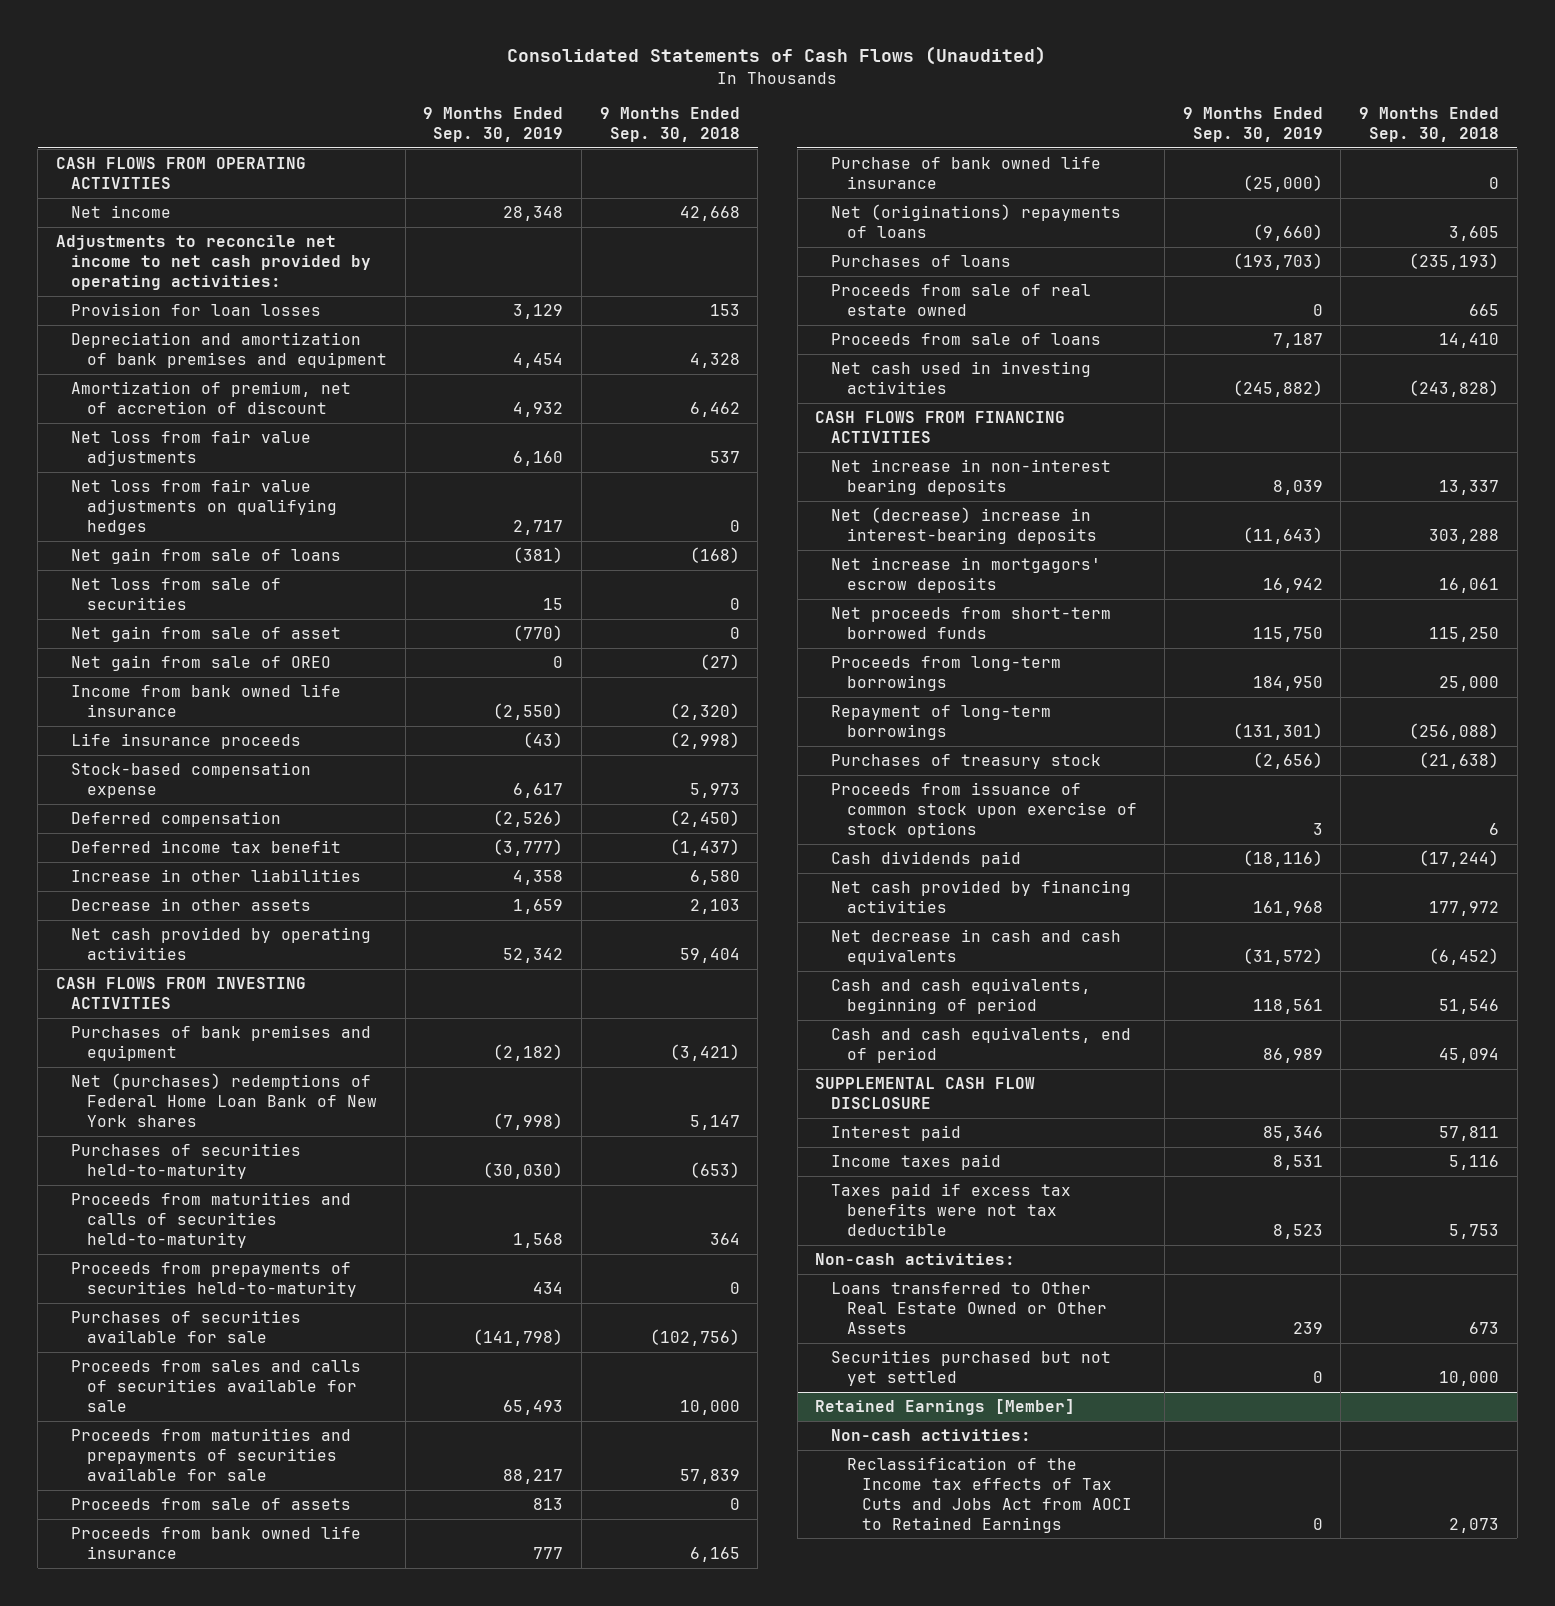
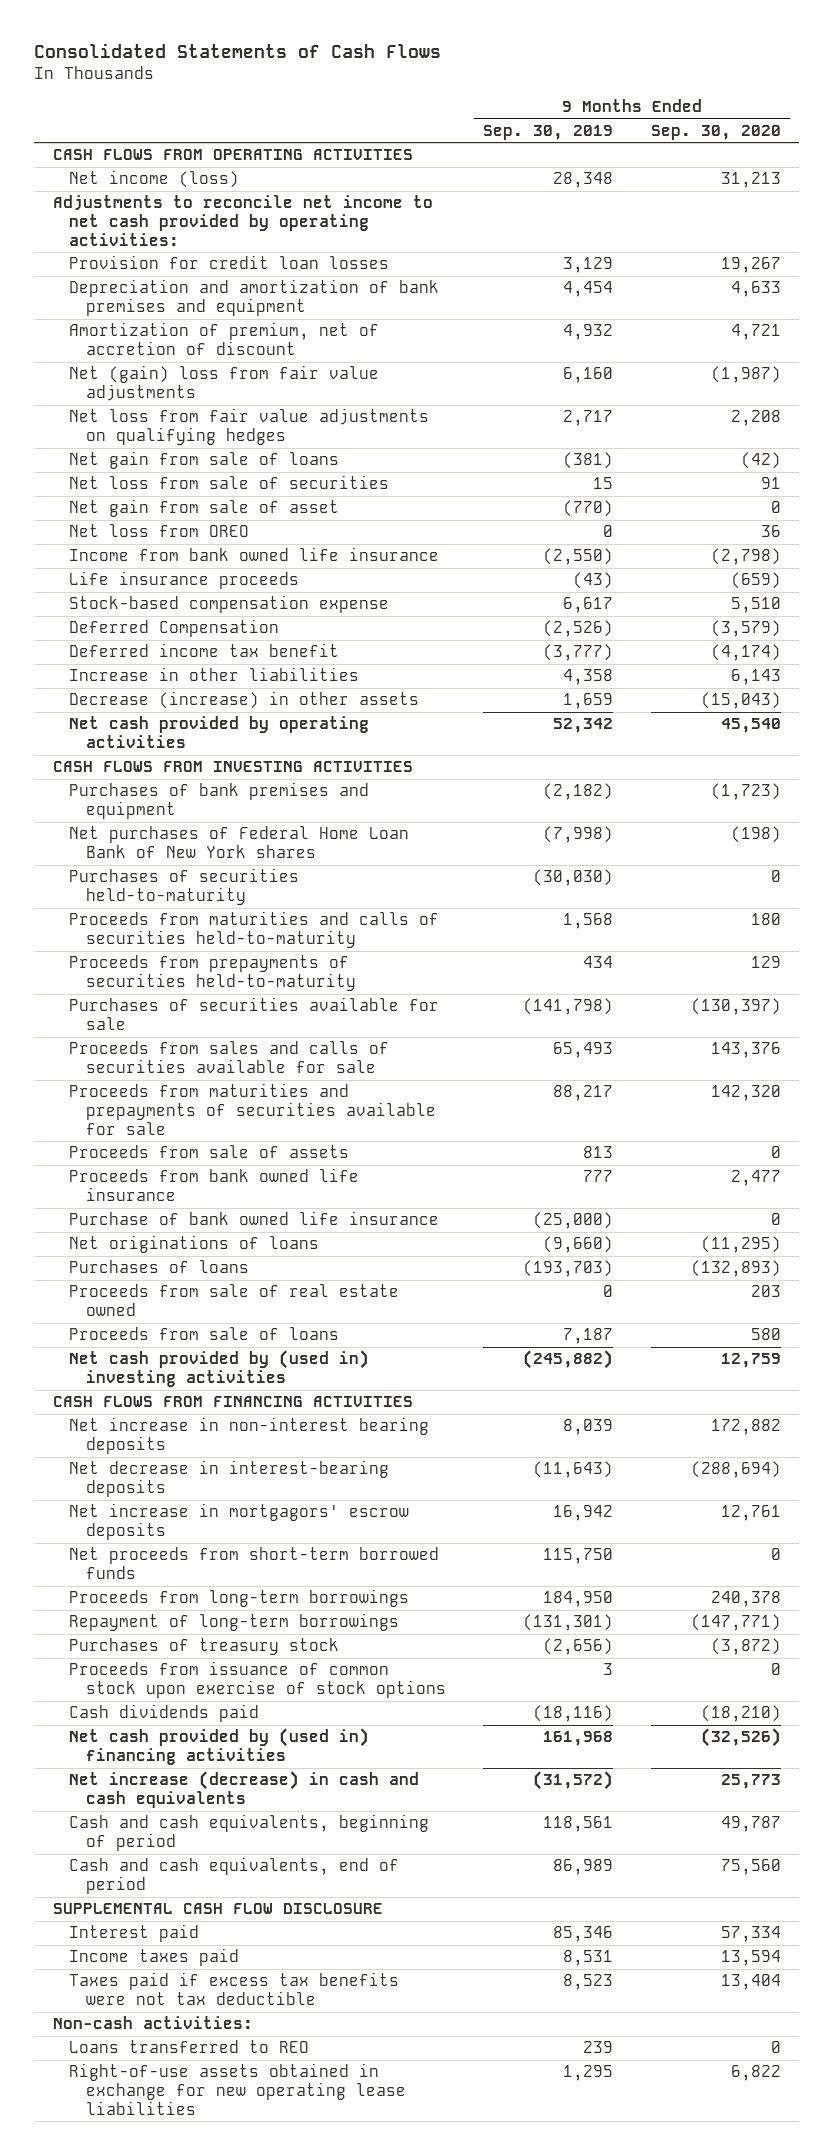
- Consolidated Statements of Cash Flows (Unaudited)
+ Consolidated Statements of Cash Flows
- | 9 Months Ended Sep. 30, 2019 | 9 Months Ended Sep. 30, 2018
+ | 9 Months Ended Sep. 30, 2019 | 9 Months Ended Sep. 30, 2020
- Net income | 28,348 | 42,668
+ Net income (loss) | 28,348 | 31,213
- Provision for loan losses | 3,129 | 153
+ Provision for credit loan losses | 3,129 | 19,267
- Net loss from fair value adjustments | 6,160 | 537
+ Net (gain) loss from fair value adjustments | 6,160 | (1,987)
- Net gain from sale of OREO | 0 | (27)
+ Net loss from OREO | 0 | 36
- Deferred compensation | (2,526) | (2,450)
+ Deferred Compensation | (2,526) | (3,579)
- Decrease in other assets | 1,659 | 2,103
+ Decrease (increase) in other assets | 1,659 | (15,043)
- Net (purchases) redemptions of Federal Home Loan Bank of New York shares | (7,998) | 5,147
+ Net purchases of Federal Home Loan Bank of New York shares | (7,998) | (198)
- Net (originations) repayments of loans | (9,660) | 3,605
+ Net originations of loans | (9,660) | (11,295)
- Net cash used in investing activities | (245,882) | (243,828)
+ Net cash provided by (used in) investing activities | (245,882) | 12,759
- Net (decrease) increase in interest-bearing deposits | (11,643) | 303,288
+ Net decrease in interest-bearing deposits | (11,643) | (288,694)
- Net cash provided by financing activities | 161,968 | 177,972
- Net decrease in cash and cash equivalents | (31,572) | (6,452)
+ Net cash provided by (used in) financing activities | 161,968 | (32,526)
+ Net increase (decrease) in cash and cash equivalents | (31,572) | 25,773
- Loans transferred to Other Real Estate Owned or Other Assets | 239 | 673
- Securities purchased but not yet settled | 0 | 10,000
- Retained Earnings [Member]
- Non-cash activities:
- Reclassification of the Income tax effects of Tax Cuts and Jobs Act from AOCI to Retained Earnings | 0 | 2,073
+ Loans transferred to REO | 239 | 0
+ Right-of-use assets obtained in exchange for new operating lease liabilities | 1,295 | 6,822

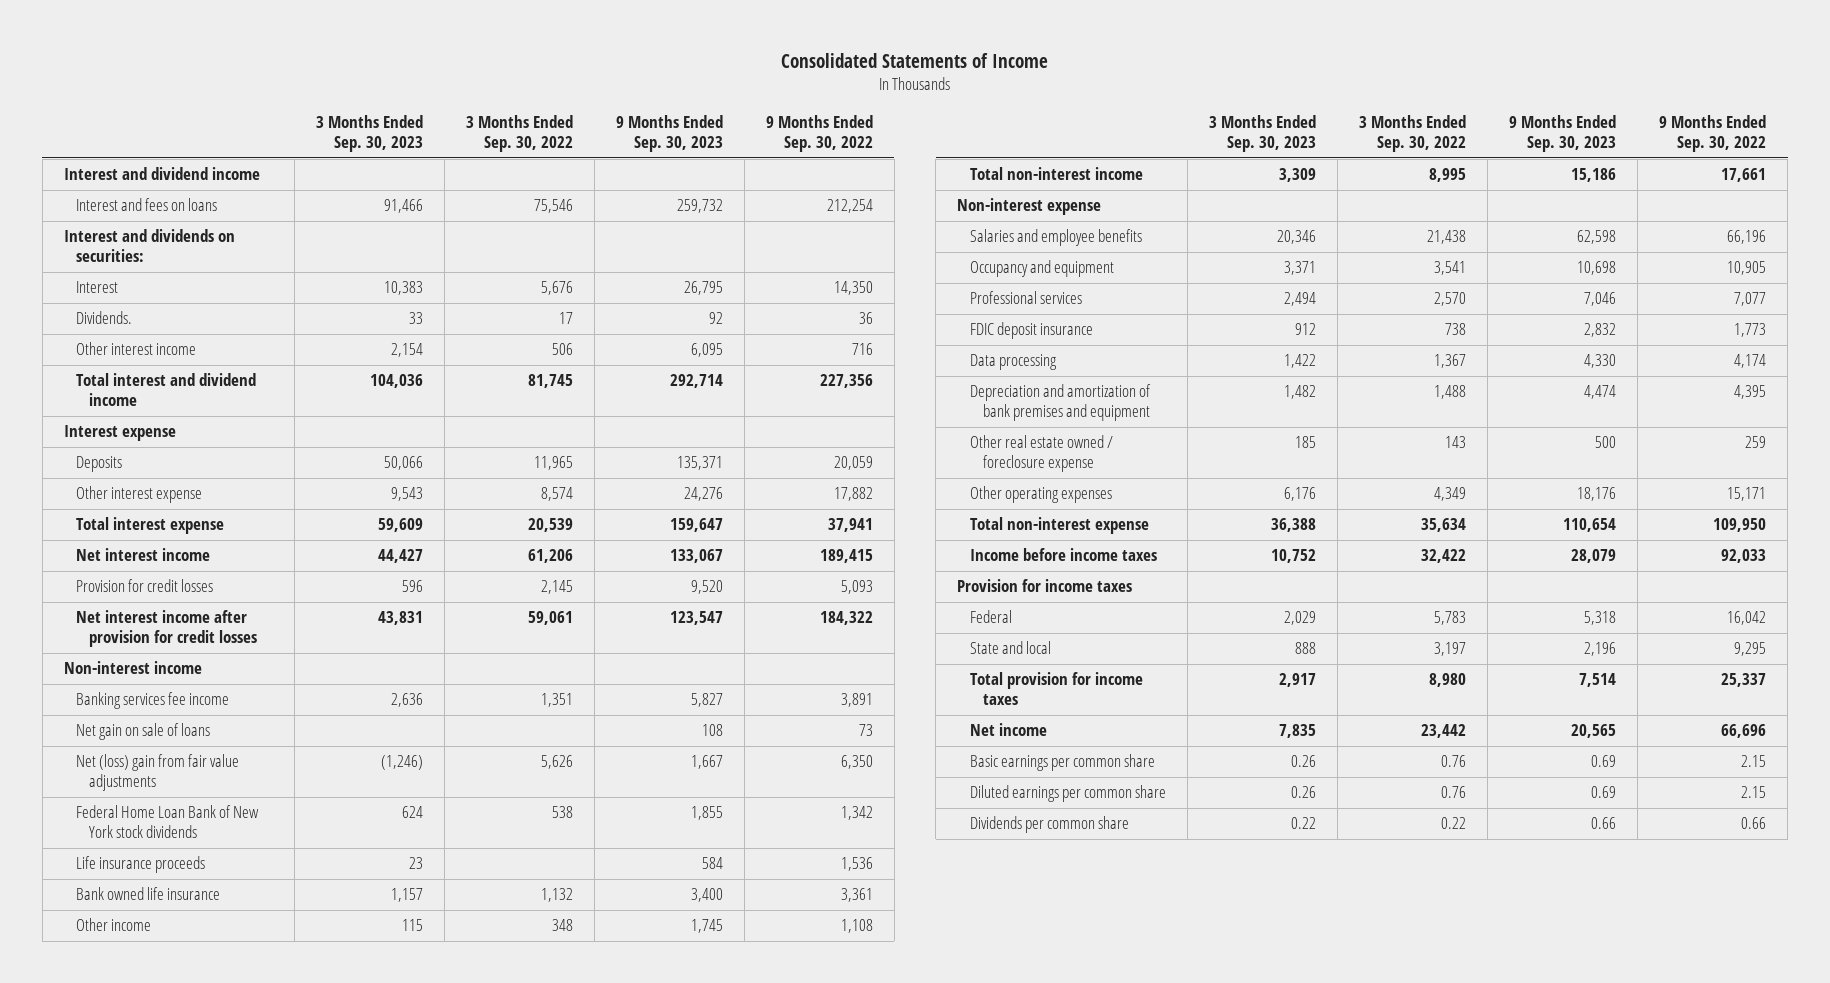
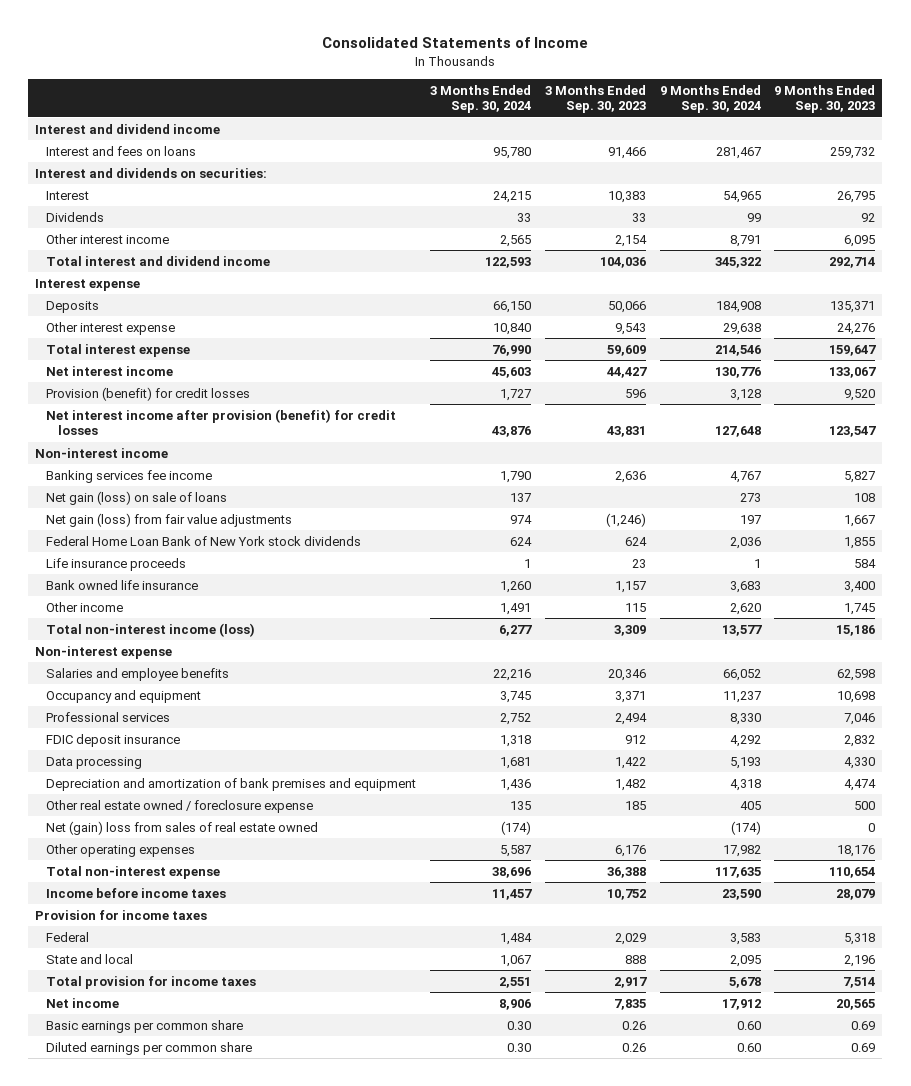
- | 3 Months Ended Sep. 30, 2023 | 3 Months Ended Sep. 30, 2022 | 9 Months Ended Sep. 30, 2023 | 9 Months Ended Sep. 30, 2022
+ | 3 Months Ended Sep. 30, 2024 | 3 Months Ended Sep. 30, 2023 | 9 Months Ended Sep. 30, 2024 | 9 Months Ended Sep. 30, 2023
- Dividends. | 33 | 17 | 92 | 36
+ Dividends | 33 | 33 | 99 | 92
- Provision for credit losses | 596 | 2,145 | 9,520 | 5,093
- Net interest income after provision for credit losses | 43,831 | 59,061 | 123,547 | 184,322
+ Provision (benefit) for credit losses | 1,727 | 596 | 3,128 | 9,520
+ Net interest income after provision (benefit) for credit losses | 43,876 | 43,831 | 127,648 | 123,547
- Net gain on sale of loans | | | 108 | 73
- Net (loss) gain from fair value adjustments | (1,246) | 5,626 | 1,667 | 6,350
+ Net gain (loss) on sale of loans | 137 | | 273 | 108
+ Net gain (loss) from fair value adjustments | 974 | (1,246) | 197 | 1,667
- Total non-interest income | 3,309 | 8,995 | 15,186 | 17,661
+ Total non-interest income (loss) | 6,277 | 3,309 | 13,577 | 15,186
+ Net (gain) loss from sales of real estate owned | (174) | | (174) | 0
- Dividends per common share | 0.22 | 0.22 | 0.66 | 0.66

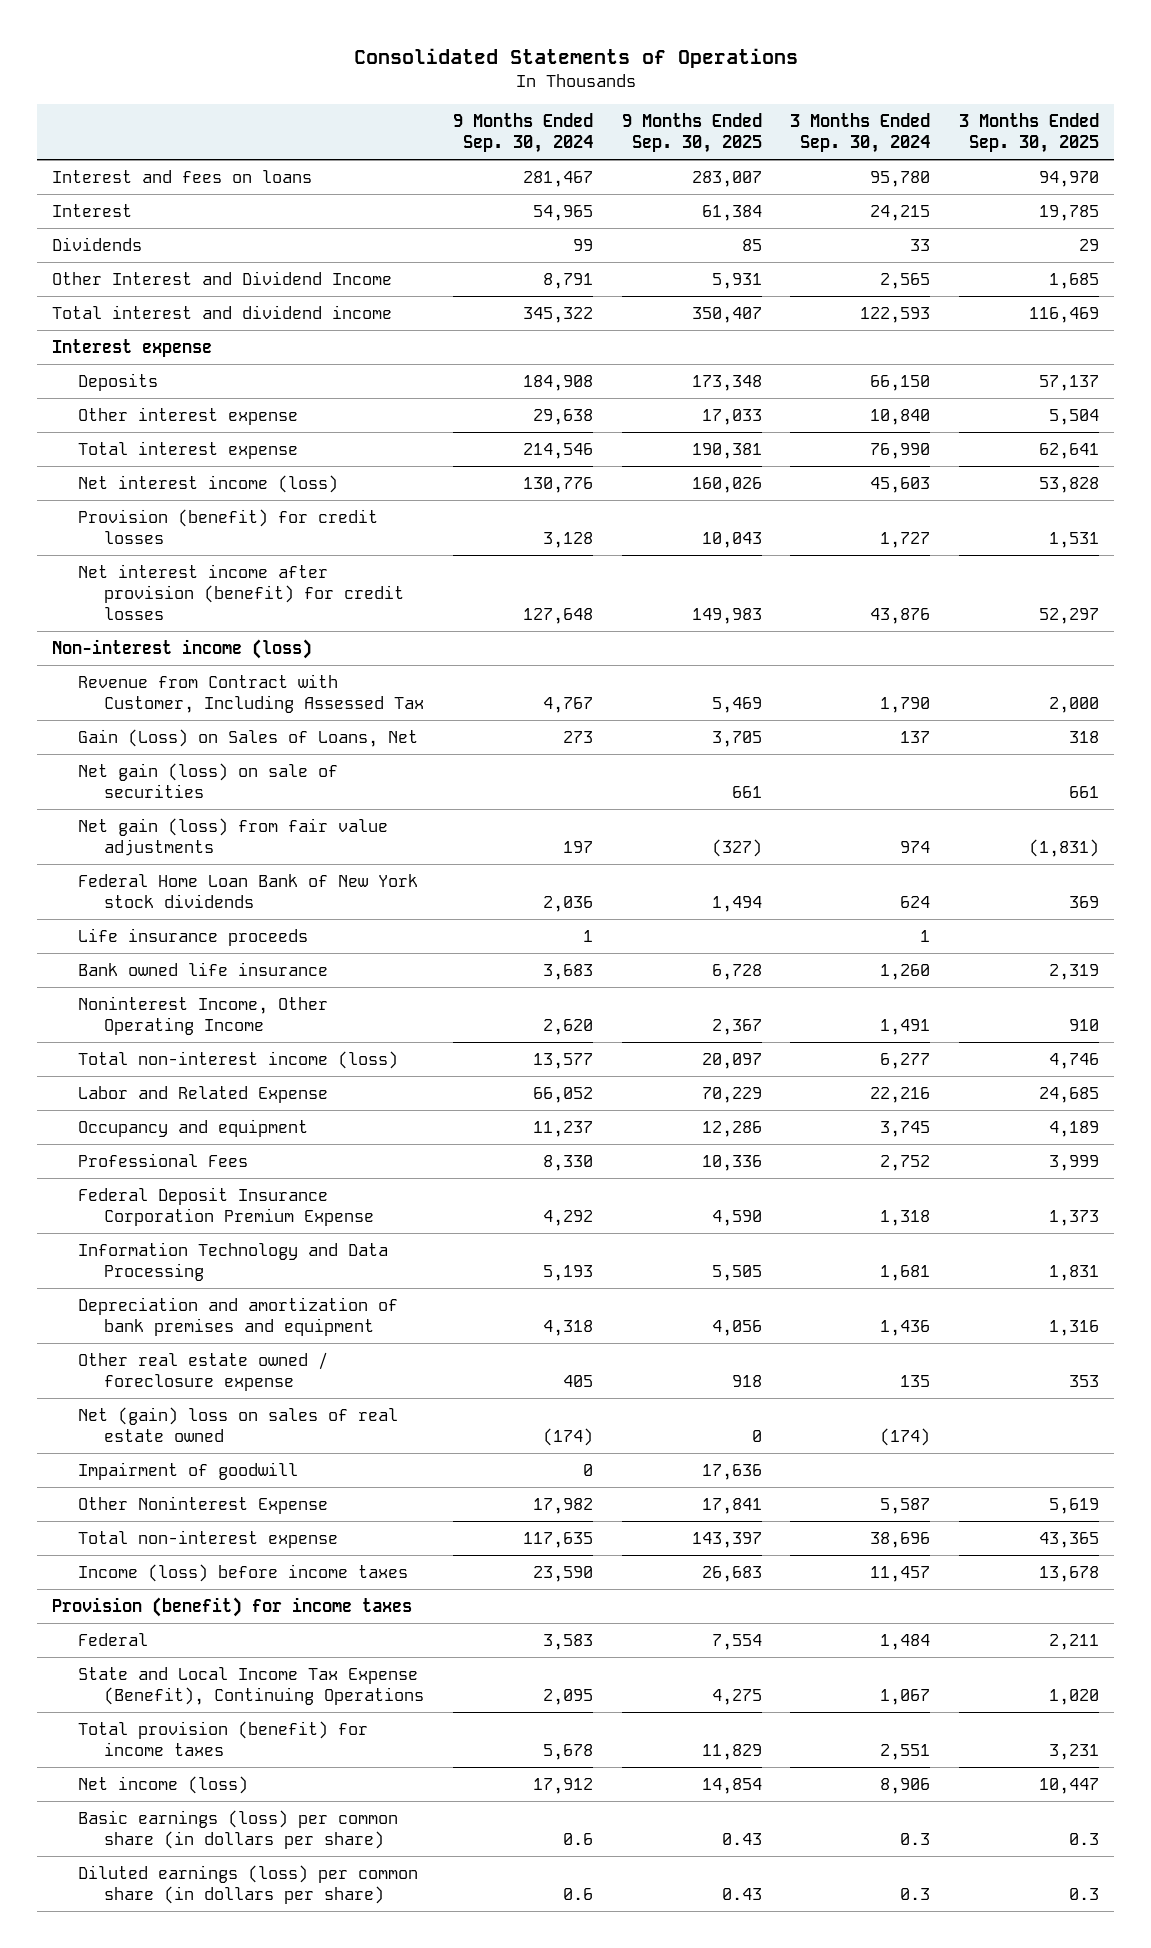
- Consolidated Statements of Income
+ Consolidated Statements of Operations
- | 3 Months Ended Sep. 30, 2024 | 3 Months Ended Sep. 30, 2023 | 9 Months Ended Sep. 30, 2024 | 9 Months Ended Sep. 30, 2023
+ | 9 Months Ended Sep. 30, 2024 | 9 Months Ended Sep. 30, 2025 | 3 Months Ended Sep. 30, 2024 | 3 Months Ended Sep. 30, 2025
- Interest and dividend income
- Interest and dividends on securities:
- Other interest income | 2,565 | 2,154 | 8,791 | 6,095
+ Other Interest and Dividend Income | 8,791 | 5,931 | 2,565 | 1,685
- Net interest income | 45,603 | 44,427 | 130,776 | 133,067
+ Net interest income (loss) | 130,776 | 160,026 | 45,603 | 53,828
- Non-interest income
- Banking services fee income | 1,790 | 2,636 | 4,767 | 5,827
- Net gain (loss) on sale of loans | 137 | | 273 | 108
+ Non-interest income (loss)
+ Revenue from Contract with Customer, Including Assessed Tax | 4,767 | 5,469 | 1,790 | 2,000
+ Gain (Loss) on Sales of Loans, Net | 273 | 3,705 | 137 | 318
+ Net gain (loss) on sale of securities | | 661 | | 661
- Other income | 1,491 | 115 | 2,620 | 1,745
+ Noninterest Income, Other Operating Income | 2,620 | 2,367 | 1,491 | 910
- Non-interest expense
- Salaries and employee benefits | 22,216 | 20,346 | 66,052 | 62,598
+ Labor and Related Expense | 66,052 | 70,229 | 22,216 | 24,685
- Professional services | 2,752 | 2,494 | 8,330 | 7,046
- FDIC deposit insurance | 1,318 | 912 | 4,292 | 2,832
- Data processing | 1,681 | 1,422 | 5,193 | 4,330
+ Professional Fees | 8,330 | 10,336 | 2,752 | 3,999
+ Federal Deposit Insurance Corporation Premium Expense | 4,292 | 4,590 | 1,318 | 1,373
+ Information Technology and Data Processing | 5,193 | 5,505 | 1,681 | 1,831
- Net (gain) loss from sales of real estate owned | (174) | | (174) | 0
- Other operating expenses | 5,587 | 6,176 | 17,982 | 18,176
+ Net (gain) loss on sales of real estate owned | (174) | 0 | (174) |
+ Impairment of goodwill | 0 | 17,636 | |
+ Other Noninterest Expense | 17,982 | 17,841 | 5,587 | 5,619
- Income before income taxes | 11,457 | 10,752 | 23,590 | 28,079
- Provision for income taxes
+ Income (loss) before income taxes | 23,590 | 26,683 | 11,457 | 13,678
+ Provision (benefit) for income taxes
- State and local | 1,067 | 888 | 2,095 | 2,196
- Total provision for income taxes | 2,551 | 2,917 | 5,678 | 7,514
- Net income | 8,906 | 7,835 | 17,912 | 20,565
- Basic earnings per common share | 0.30 | 0.26 | 0.60 | 0.69
- Diluted earnings per common share | 0.30 | 0.26 | 0.60 | 0.69
+ State and Local Income Tax Expense (Benefit), Continuing Operations | 2,095 | 4,275 | 1,067 | 1,020
+ Total provision (benefit) for income taxes | 5,678 | 11,829 | 2,551 | 3,231
+ Net income (loss) | 17,912 | 14,854 | 8,906 | 10,447
+ Basic earnings (loss) per common share (in dollars per share) | 0.6 | 0.43 | 0.3 | 0.3
+ Diluted earnings (loss) per common share (in dollars per share) | 0.6 | 0.43 | 0.3 | 0.3

